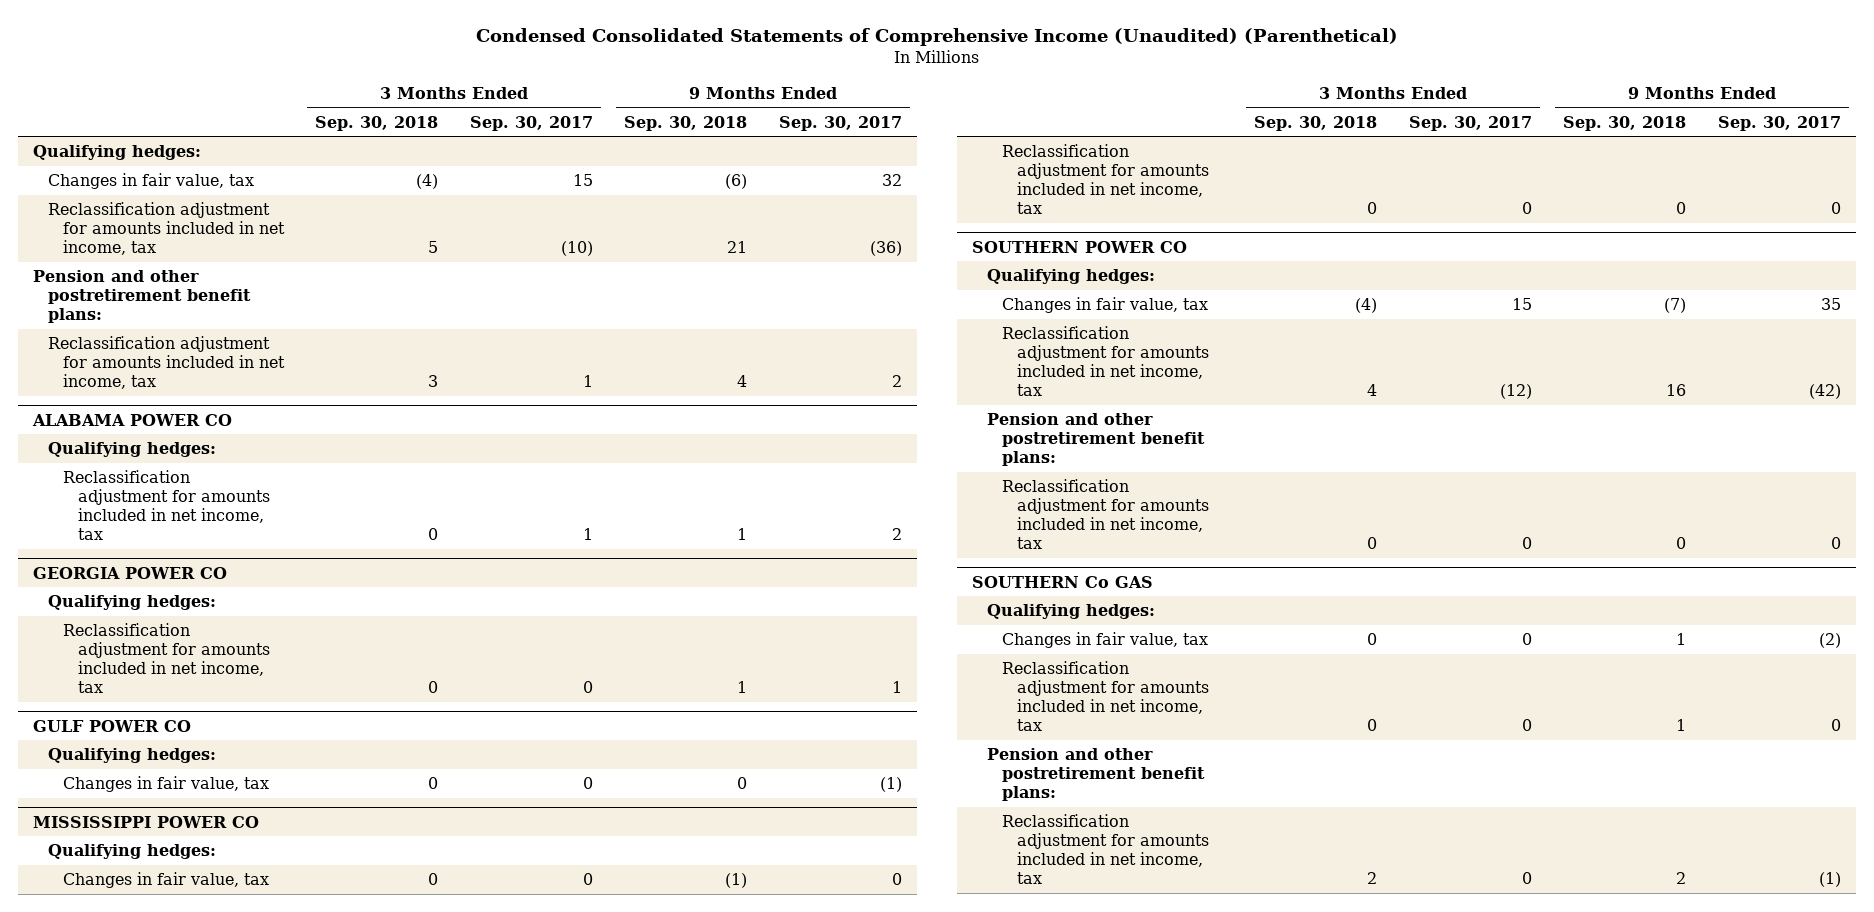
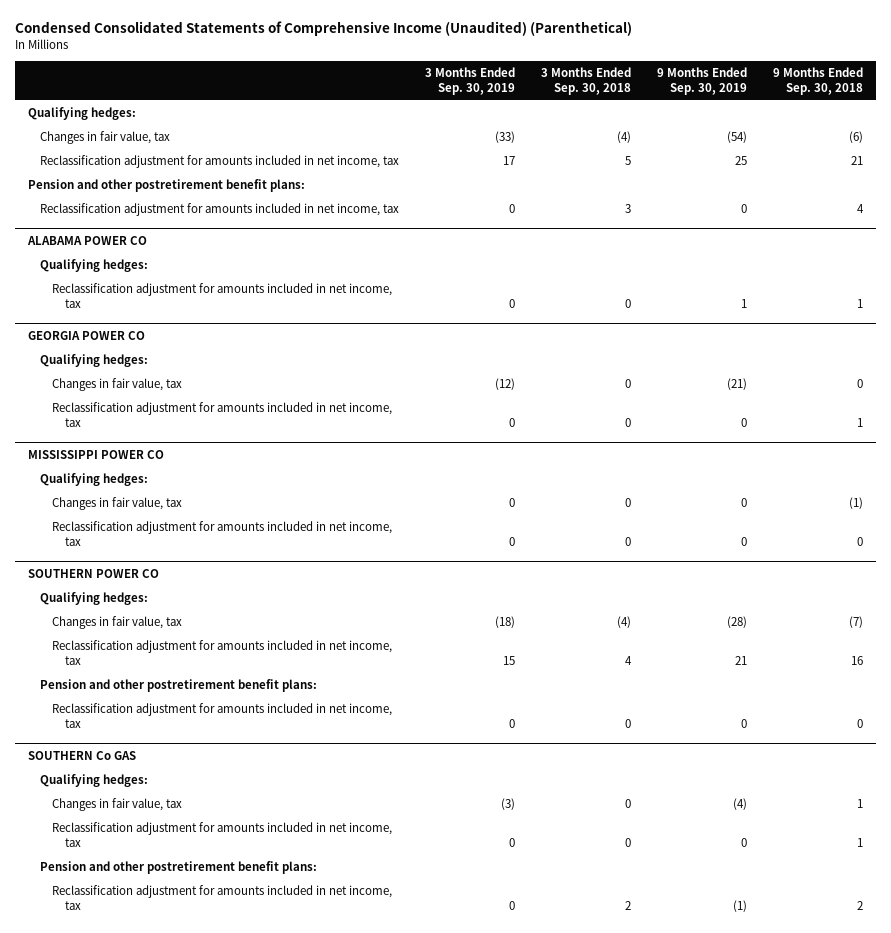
- | 3 Months Ended Sep. 30, 2018 | 3 Months Ended Sep. 30, 2017 | 9 Months Ended Sep. 30, 2018 | 9 Months Ended Sep. 30, 2017
+ | 3 Months Ended Sep. 30, 2019 | 3 Months Ended Sep. 30, 2018 | 9 Months Ended Sep. 30, 2019 | 9 Months Ended Sep. 30, 2018
- GULF POWER CO
- Qualifying hedges:
@ GEORGIA POWER CO
moved down: Reclassification adjustment for amounts included in net income, tax | 0 | 0 | 0 | 1

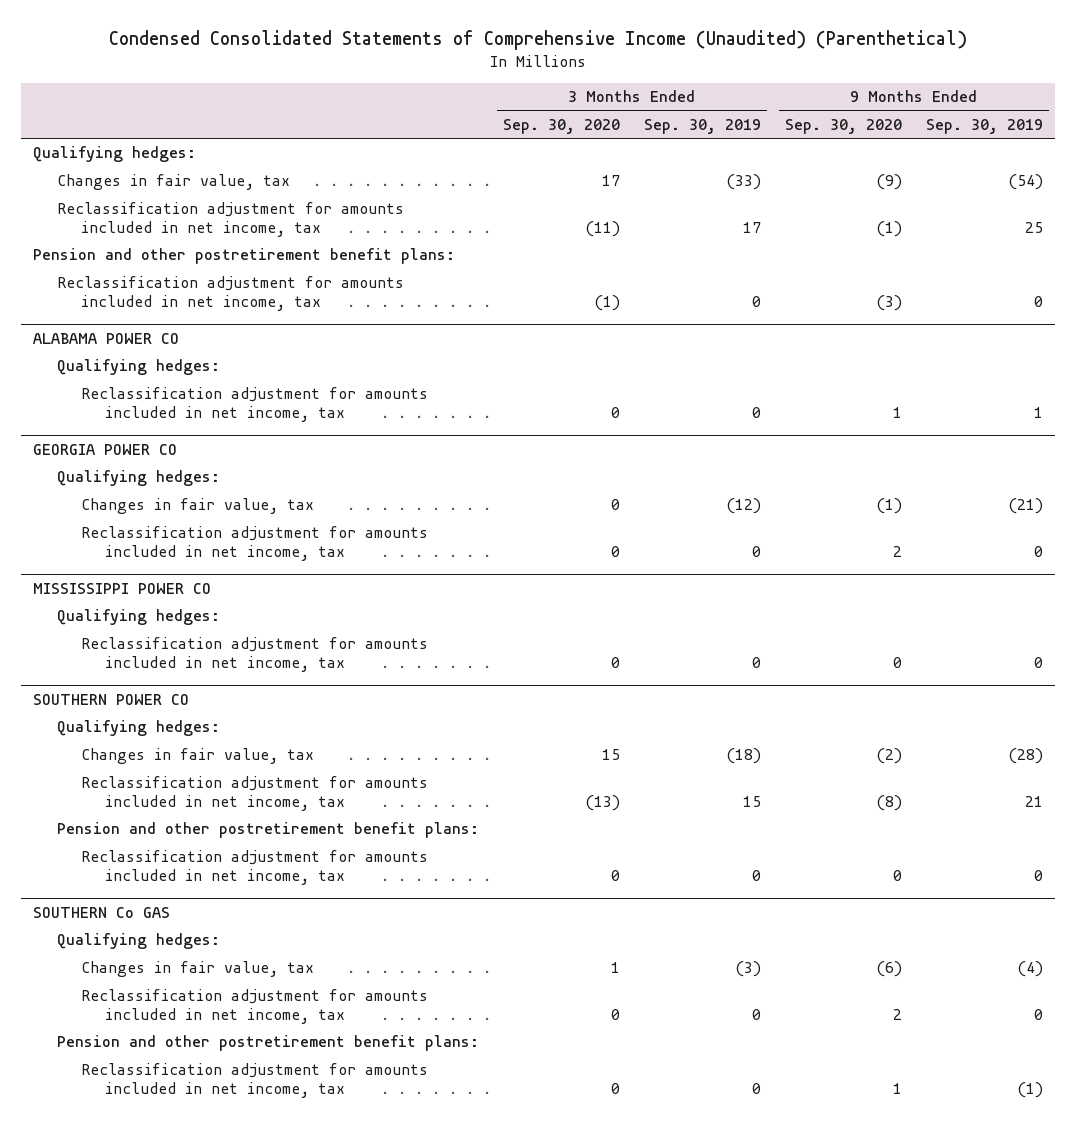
- | 3 Months Ended Sep. 30, 2019 | 3 Months Ended Sep. 30, 2018 | 9 Months Ended Sep. 30, 2019 | 9 Months Ended Sep. 30, 2018
+ | 3 Months Ended Sep. 30, 2020 | 3 Months Ended Sep. 30, 2019 | 9 Months Ended Sep. 30, 2020 | 9 Months Ended Sep. 30, 2019
@ MISSISSIPPI POWER CO
- Changes in fair value, tax | 0 | 0 | 0 | (1)

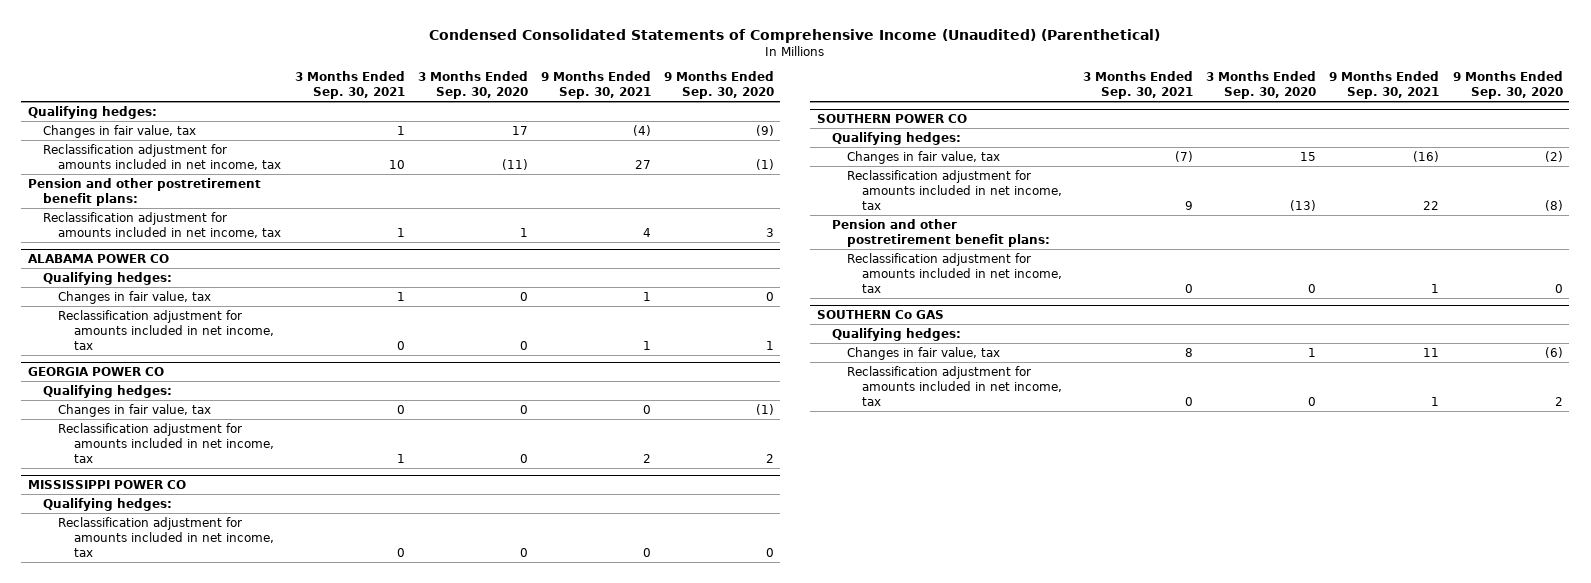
- | 3 Months Ended Sep. 30, 2020 | 3 Months Ended Sep. 30, 2019 | 9 Months Ended Sep. 30, 2020 | 9 Months Ended Sep. 30, 2019
+ | 3 Months Ended Sep. 30, 2021 | 3 Months Ended Sep. 30, 2020 | 9 Months Ended Sep. 30, 2021 | 9 Months Ended Sep. 30, 2020
- Reclassification adjustment for amounts included in net income, tax | (1) | 0 | (3) | 0
+ Reclassification adjustment for amounts included in net income, tax | 1 | 1 | 4 | 3
@ ALABAMA POWER CO
+ Changes in fair value, tax | 1 | 0 | 1 | 0
@ SOUTHERN Co GAS
- Pension and other postretirement benefit plans:
- Reclassification adjustment for amounts included in net income, tax | 0 | 0 | 1 | (1)

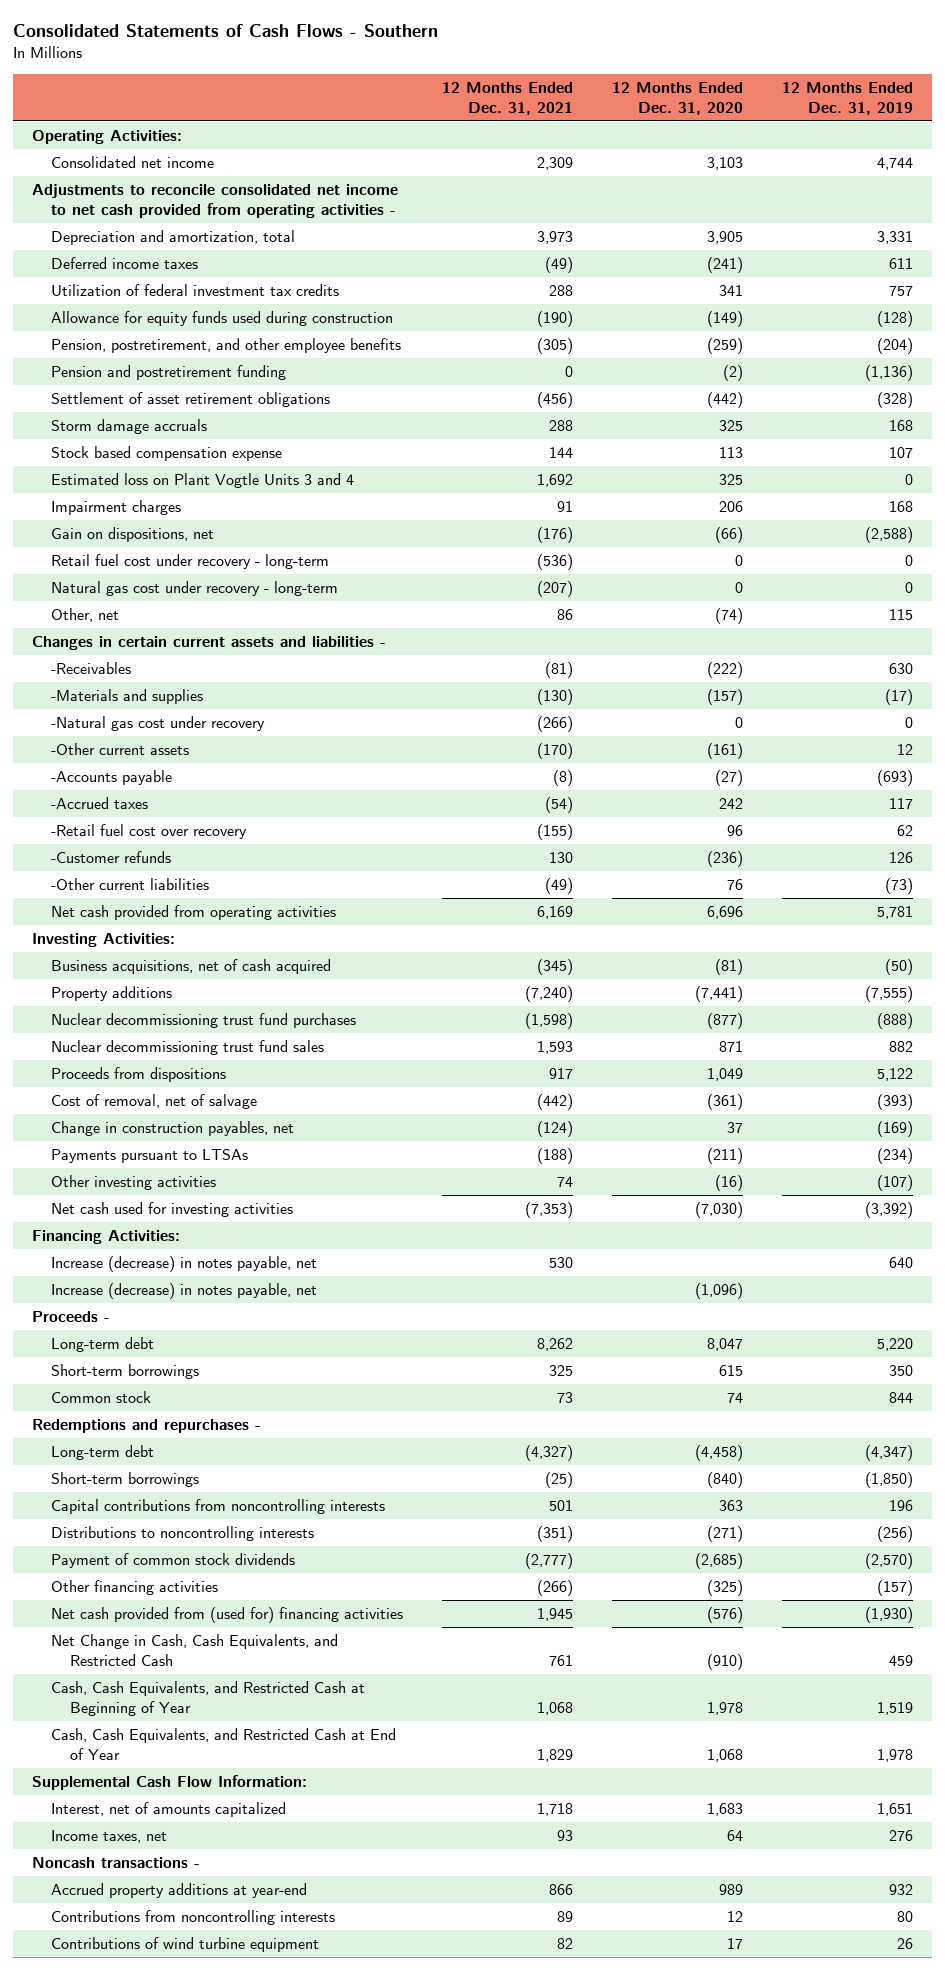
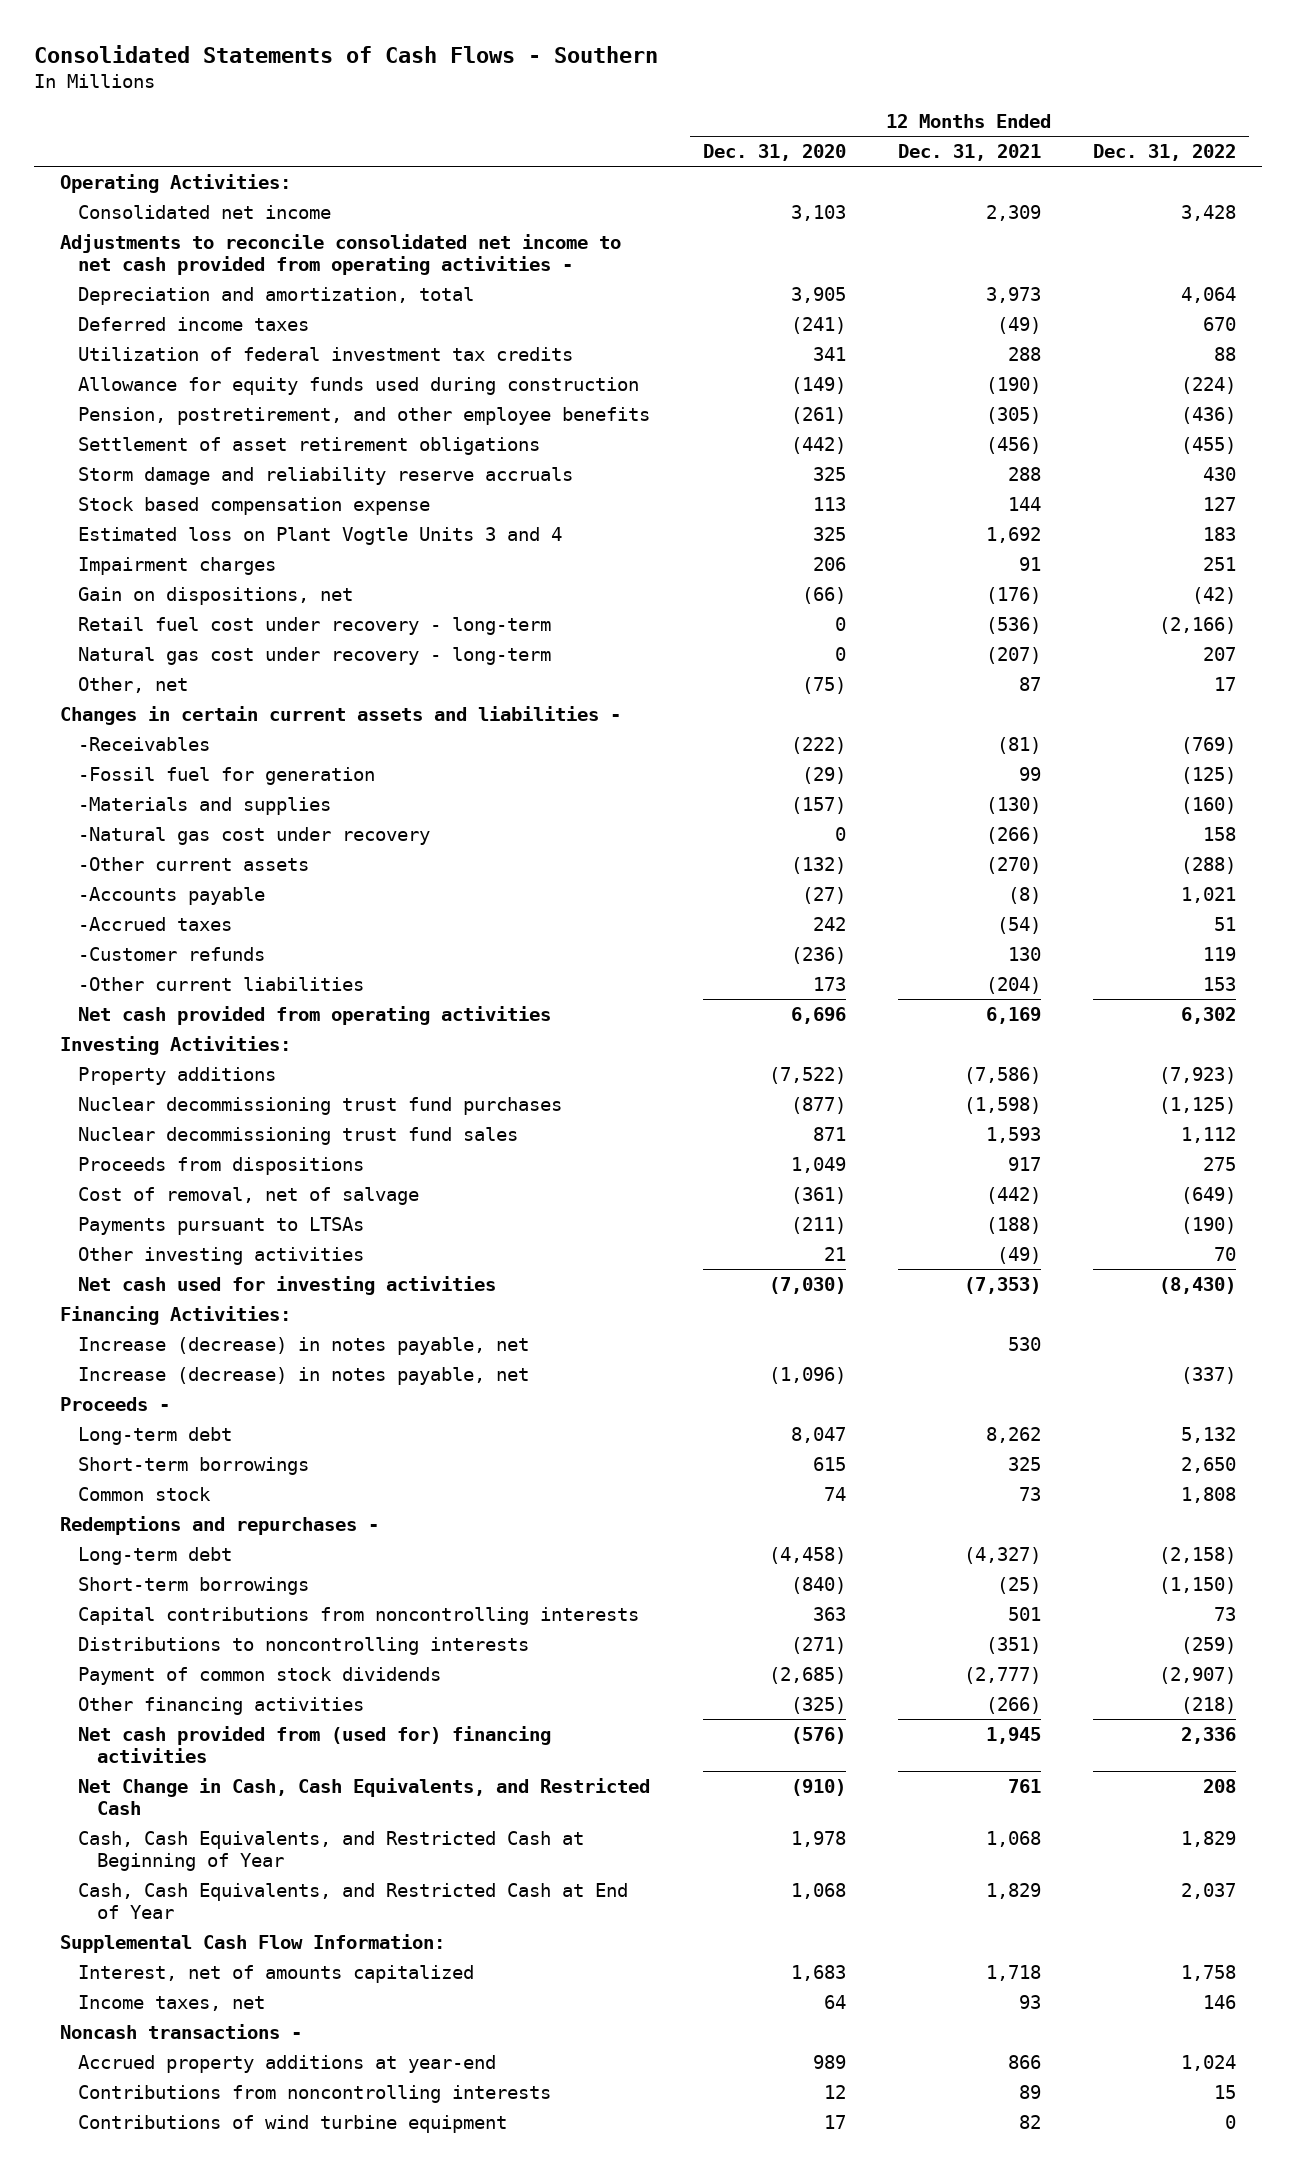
- | 12 Months Ended Dec. 31, 2021 | 12 Months Ended Dec. 31, 2020 | 12 Months Ended Dec. 31, 2019
+ | 12 Months Ended Dec. 31, 2020 | 12 Months Ended Dec. 31, 2021 | 12 Months Ended Dec. 31, 2022
- Pension, postretirement, and other employee benefits | (305) | (259) | (204)
- Pension and postretirement funding | 0 | (2) | (1,136)
+ Pension, postretirement, and other employee benefits | (261) | (305) | (436)
- Storm damage accruals | 288 | 325 | 168
+ Storm damage and reliability reserve accruals | 325 | 288 | 430
- Other, net | 86 | (74) | 115
+ Other, net | (75) | 87 | 17
+ -Fossil fuel for generation | (29) | 99 | (125)
- -Other current assets | (170) | (161) | 12
+ -Other current assets | (132) | (270) | (288)
- -Retail fuel cost over recovery | (155) | 96 | 62
- -Other current liabilities | (49) | 76 | (73)
+ -Other current liabilities | 173 | (204) | 153
- Business acquisitions, net of cash acquired | (345) | (81) | (50)
- Property additions | (7,240) | (7,441) | (7,555)
+ Property additions | (7,522) | (7,586) | (7,923)
- Change in construction payables, net | (124) | 37 | (169)
- Other investing activities | 74 | (16) | (107)
+ Other investing activities | 21 | (49) | 70

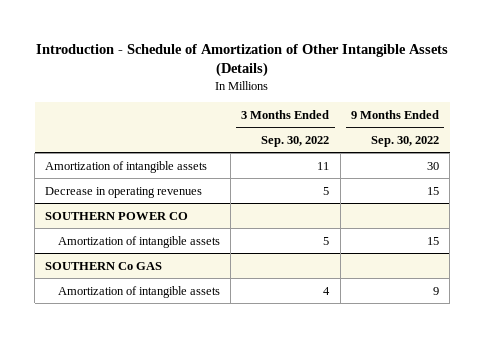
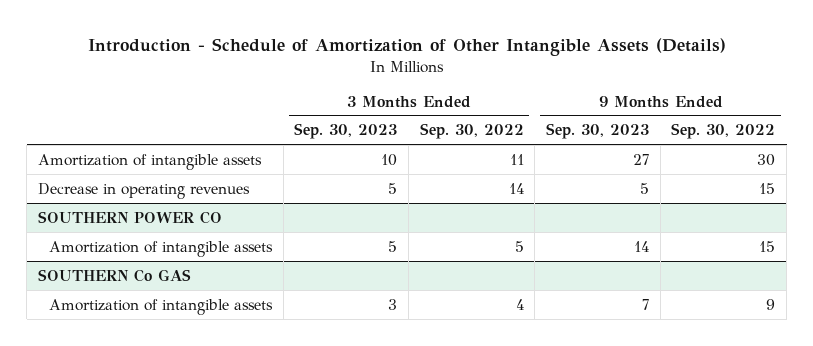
- | 3 Months Ended Sep. 30, 2022 | 9 Months Ended Sep. 30, 2022
+ | 3 Months Ended Sep. 30, 2023 | 3 Months Ended Sep. 30, 2022 | 9 Months Ended Sep. 30, 2023 | 9 Months Ended Sep. 30, 2022
- Decrease in operating revenues | 5 | 15
+ Decrease in operating revenues | 5 | 14 | 5 | 15

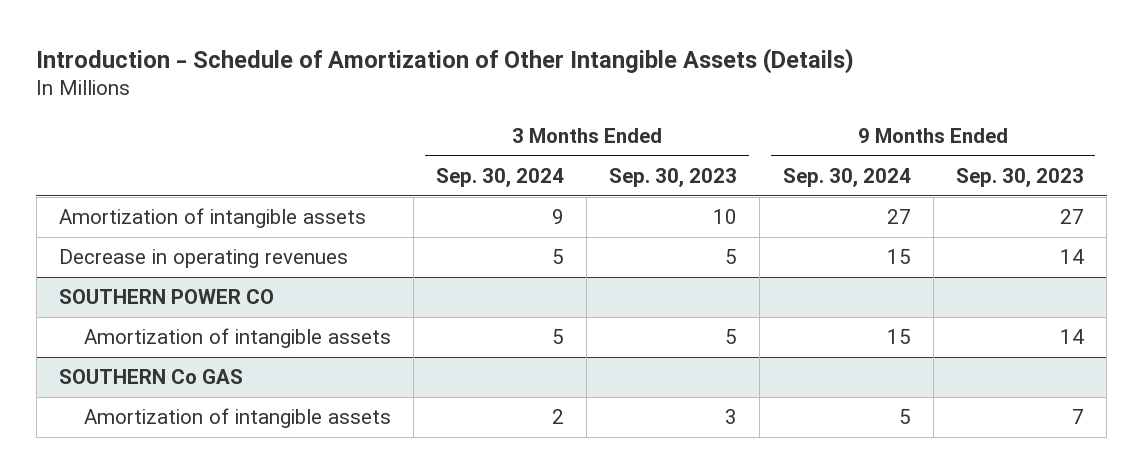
- | 3 Months Ended Sep. 30, 2023 | 3 Months Ended Sep. 30, 2022 | 9 Months Ended Sep. 30, 2023 | 9 Months Ended Sep. 30, 2022
+ | 3 Months Ended Sep. 30, 2024 | 3 Months Ended Sep. 30, 2023 | 9 Months Ended Sep. 30, 2024 | 9 Months Ended Sep. 30, 2023
- Decrease in operating revenues | 5 | 14 | 5 | 15
+ Decrease in operating revenues | 5 | 5 | 15 | 14

